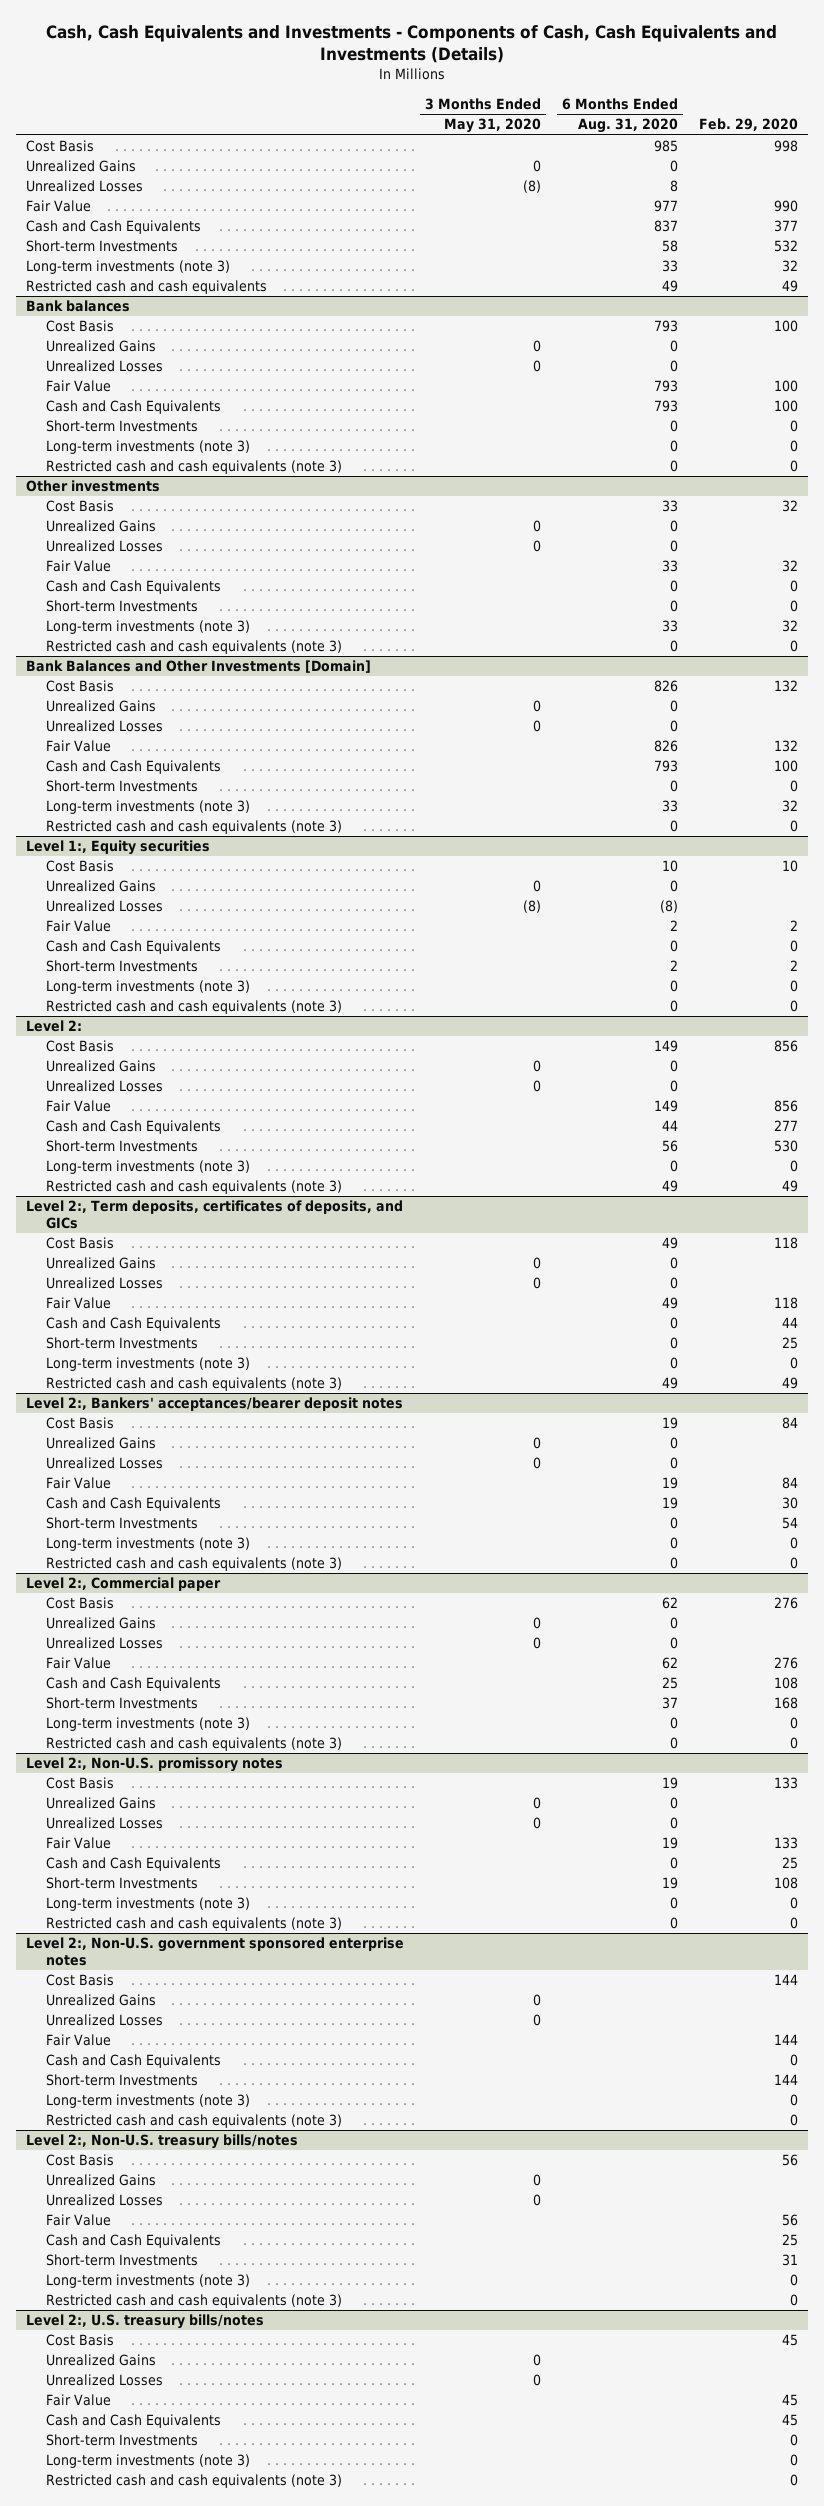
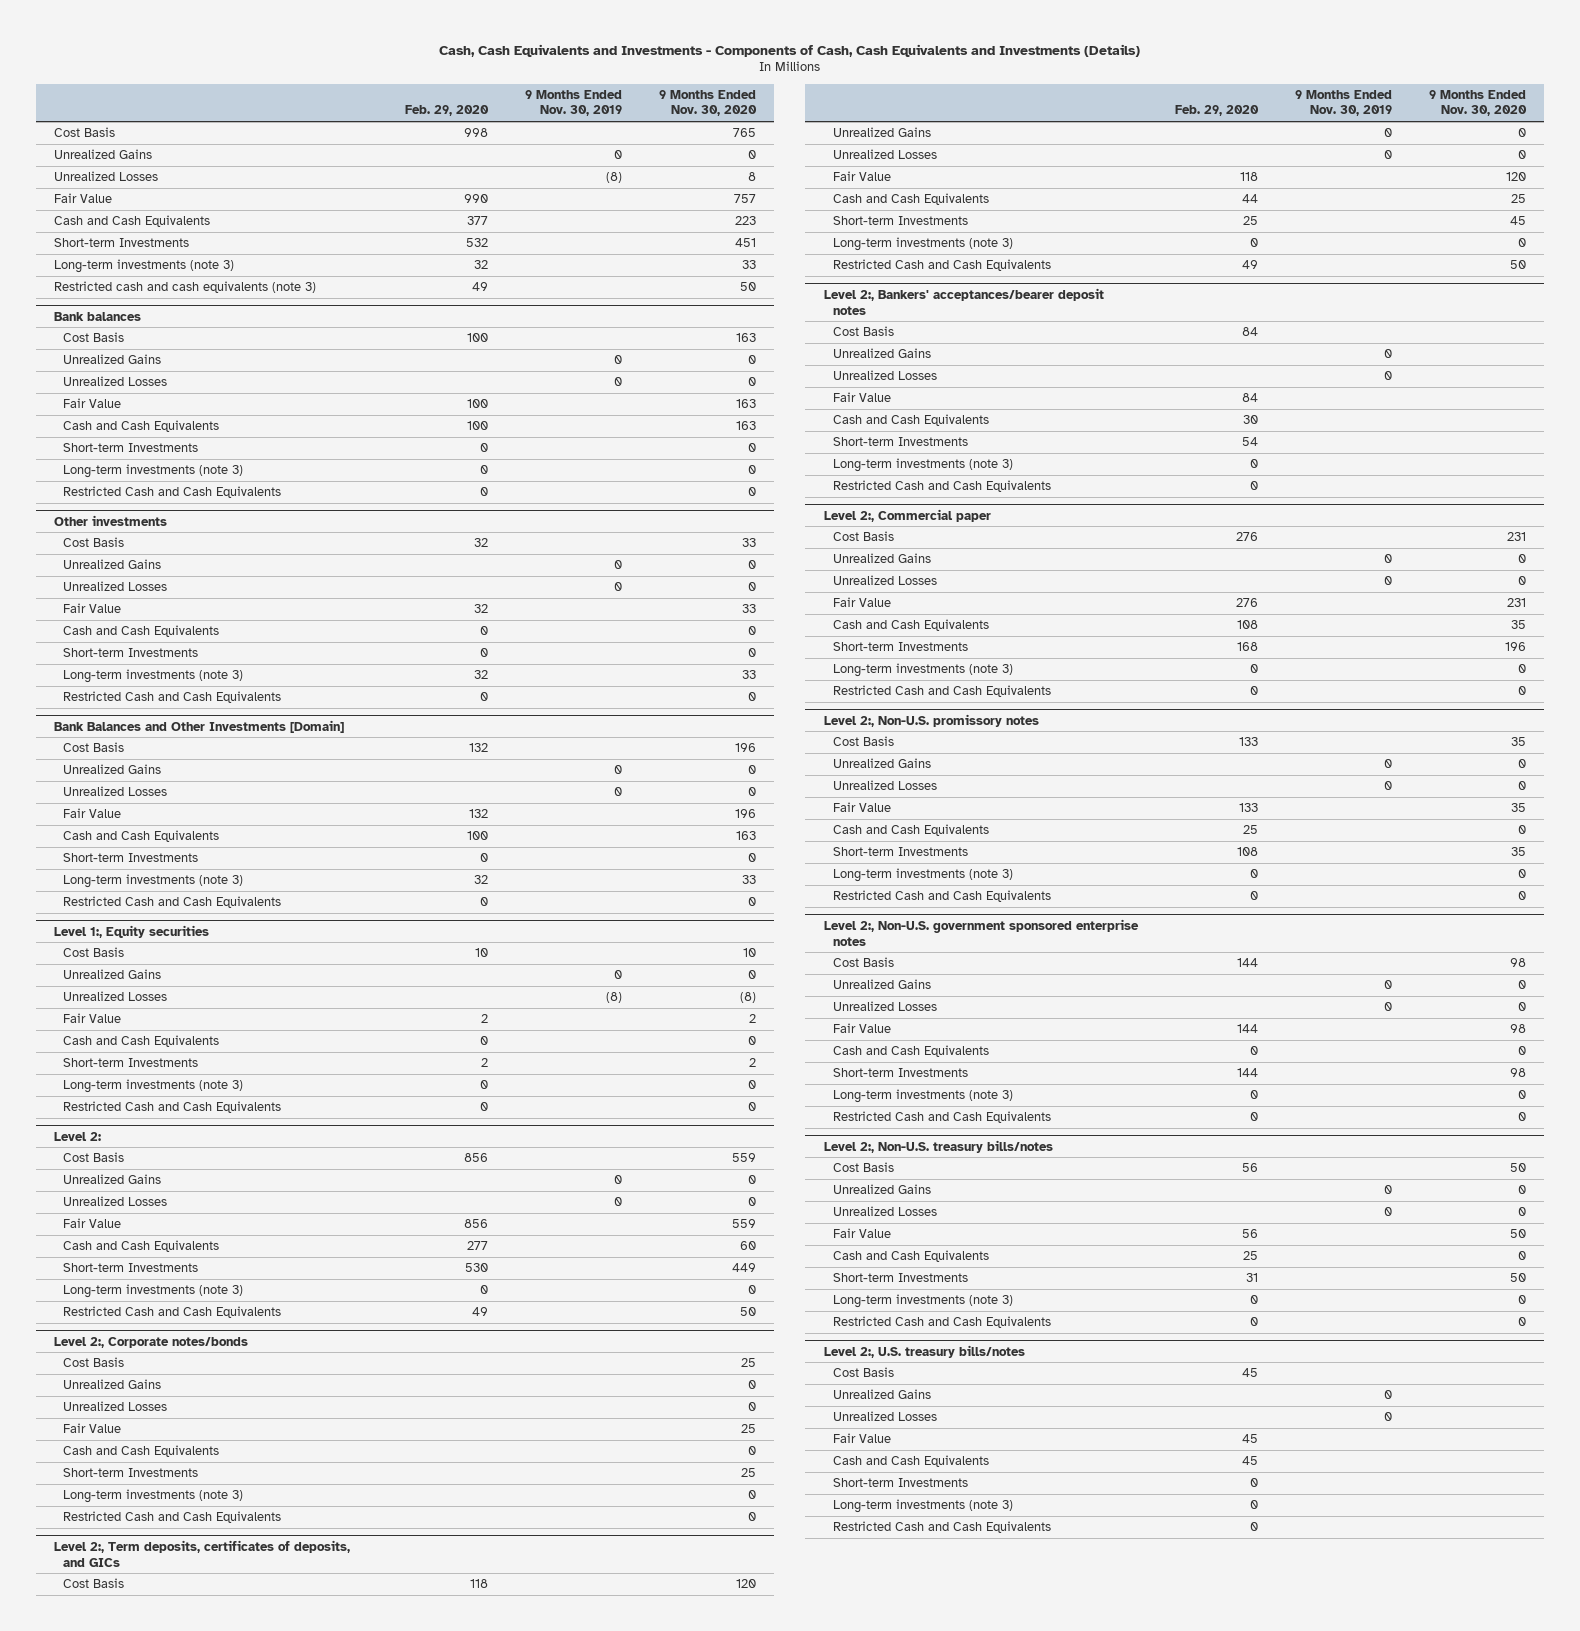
- | 3 Months Ended May 31, 2020 | 6 Months Ended Aug. 31, 2020 | Feb. 29, 2020
+ | Feb. 29, 2020 | 9 Months Ended Nov. 30, 2019 | 9 Months Ended Nov. 30, 2020
- Restricted cash and cash equivalents | | 49 | 49
+ Restricted cash and cash equivalents (note 3) | 49 | | 50
@ Bank balances
- Restricted cash and cash equivalents (note 3) | | 0 | 0
+ Restricted Cash and Cash Equivalents | 0 | | 0
@ Other investments
- Restricted cash and cash equivalents (note 3) | | 0 | 0
+ Restricted Cash and Cash Equivalents | 0 | | 0
@ Bank Balances and Other Investments [Domain]
- Restricted cash and cash equivalents (note 3) | | 0 | 0
+ Restricted Cash and Cash Equivalents | 0 | | 0
@ Level 1:, Equity securities
- Restricted cash and cash equivalents (note 3) | | 0 | 0
+ Restricted Cash and Cash Equivalents | 0 | | 0
@ Level 2:
- Restricted cash and cash equivalents (note 3) | | 49 | 49
+ Restricted Cash and Cash Equivalents | 49 | | 50
+ Level 2:, Corporate notes/bonds
+ Cost Basis | | | 25
+ Unrealized Gains | | | 0
+ Unrealized Losses | | | 0
+ Fair Value | | | 25
+ Cash and Cash Equivalents | | | 0
+ Short-term Investments | | | 25
+ Long-term investments (note 3) | | | 0
+ Restricted Cash and Cash Equivalents | | | 0
@ Level 2:, Term deposits, certificates of deposits, and GICs
- Restricted cash and cash equivalents (note 3) | | 49 | 49
+ Restricted Cash and Cash Equivalents | 49 | | 50
@ Level 2:, Bankers' acceptances/bearer deposit notes
- Restricted cash and cash equivalents (note 3) | | 0 | 0
+ Restricted Cash and Cash Equivalents | 0 | |
@ Level 2:, Commercial paper
- Restricted cash and cash equivalents (note 3) | | 0 | 0
+ Restricted Cash and Cash Equivalents | 0 | | 0
@ Level 2:, Non-U.S. promissory notes
- Restricted cash and cash equivalents (note 3) | | 0 | 0
+ Restricted Cash and Cash Equivalents | 0 | | 0
@ Level 2:, Non-U.S. government sponsored enterprise notes
- Restricted cash and cash equivalents (note 3) | | | 0
+ Restricted Cash and Cash Equivalents | 0 | | 0
@ Level 2:, Non-U.S. treasury bills/notes
- Restricted cash and cash equivalents (note 3) | | | 0
+ Restricted Cash and Cash Equivalents | 0 | | 0
@ Level 2:, U.S. treasury bills/notes
- Restricted cash and cash equivalents (note 3) | | | 0
+ Restricted Cash and Cash Equivalents | 0 | |

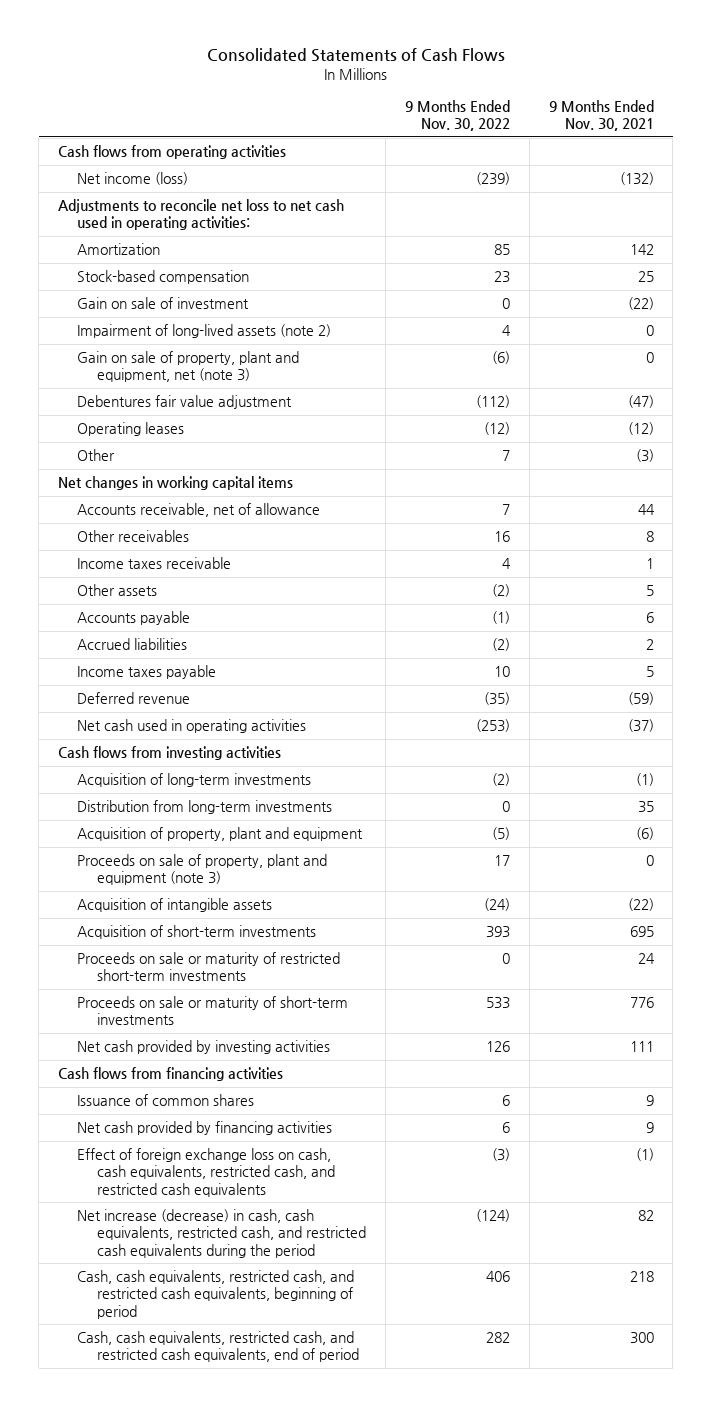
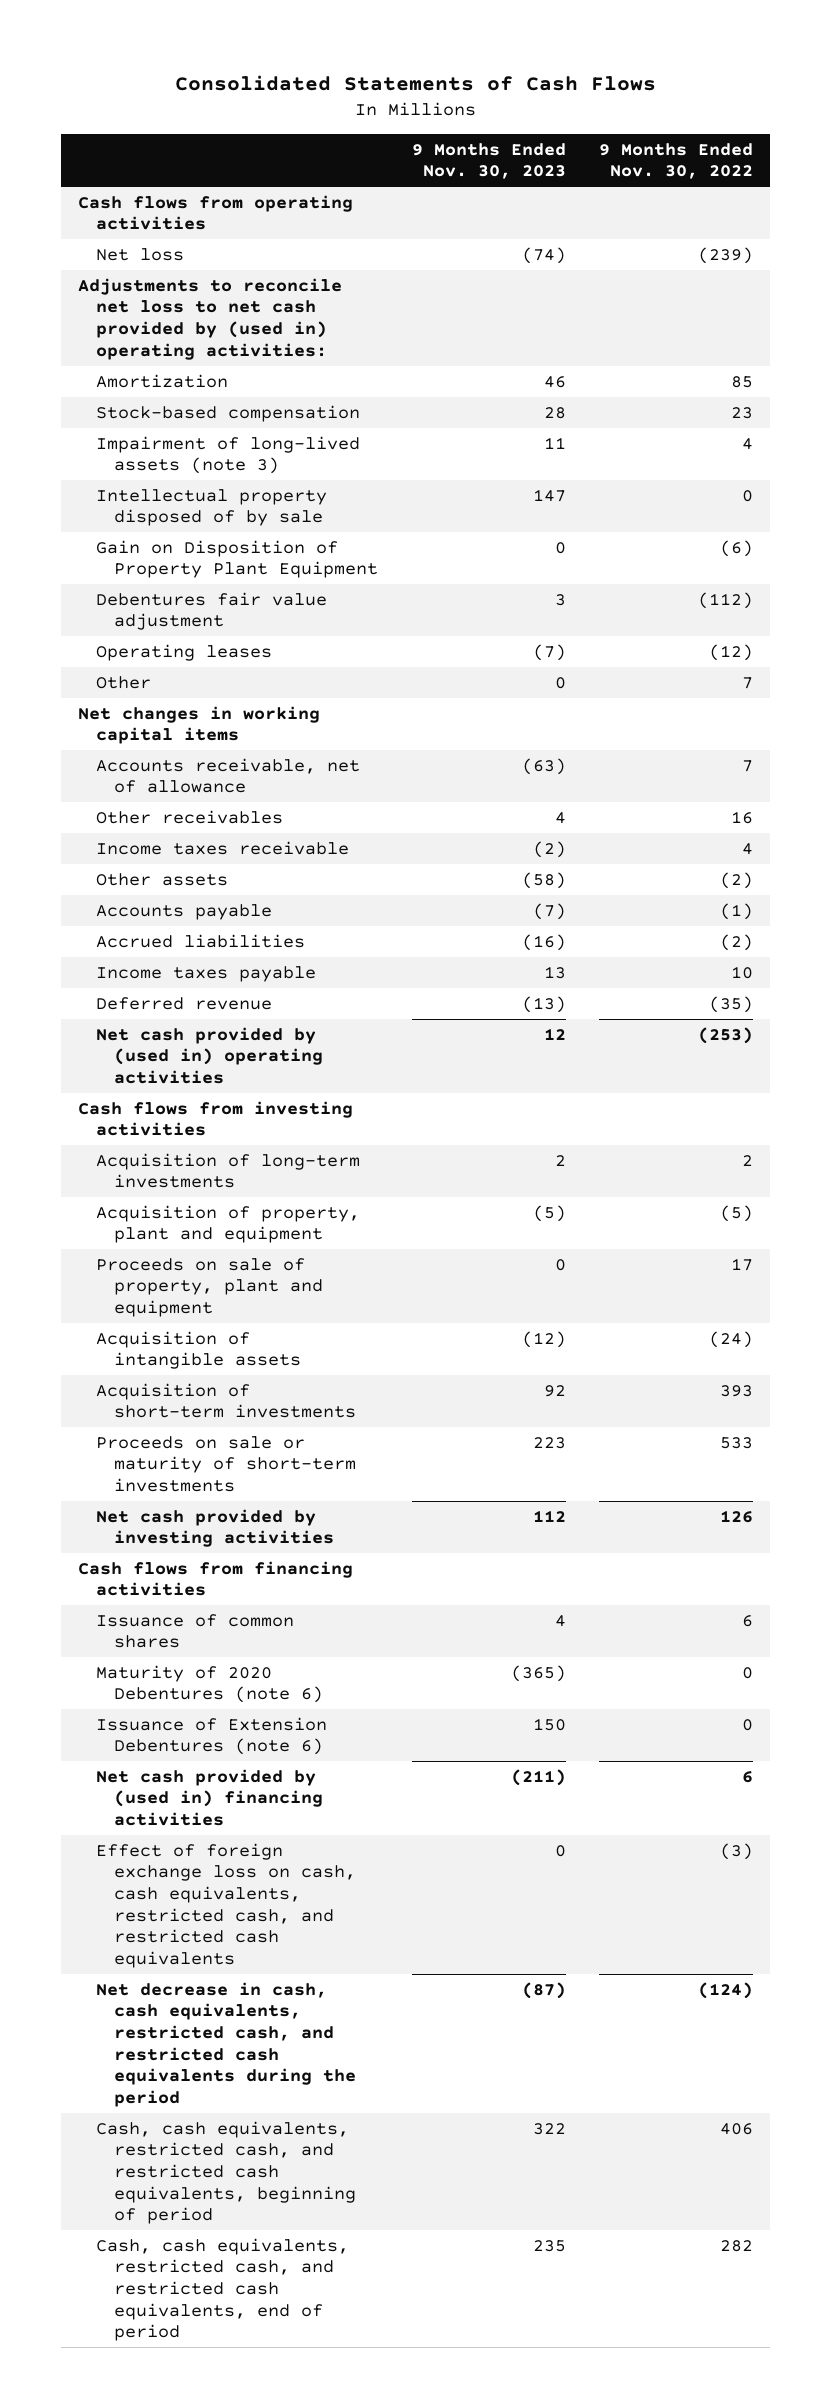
- | 9 Months Ended Nov. 30, 2022 | 9 Months Ended Nov. 30, 2021
+ | 9 Months Ended Nov. 30, 2023 | 9 Months Ended Nov. 30, 2022
- Net income (loss) | (239) | (132)
- Adjustments to reconcile net loss to net cash used in operating activities:
+ Net loss | (74) | (239)
+ Adjustments to reconcile net loss to net cash provided by (used in) operating activities:
- Gain on sale of investment | 0 | (22)
- Impairment of long-lived assets (note 2) | 4 | 0
- Gain on sale of property, plant and equipment, net (note 3) | (6) | 0
+ Impairment of long-lived assets (note 3) | 11 | 4
+ Intellectual property disposed of by sale | 147 | 0
+ Gain on Disposition of Property Plant Equipment | 0 | (6)
- Net cash used in operating activities | (253) | (37)
+ Net cash provided by (used in) operating activities | 12 | (253)
- Acquisition of long-term investments | (2) | (1)
- Distribution from long-term investments | 0 | 35
+ Acquisition of long-term investments | 2 | 2
- Proceeds on sale of property, plant and equipment (note 3) | 17 | 0
+ Proceeds on sale of property, plant and equipment | 0 | 17
- Proceeds on sale or maturity of restricted short-term investments | 0 | 24
- Net cash provided by financing activities | 6 | 9
+ Maturity of 2020 Debentures (note 6) | (365) | 0
+ Issuance of Extension Debentures (note 6) | 150 | 0
+ Net cash provided by (used in) financing activities | (211) | 6
- Net increase (decrease) in cash, cash equivalents, restricted cash, and restricted cash equivalents during the period | (124) | 82
+ Net decrease in cash, cash equivalents, restricted cash, and restricted cash equivalents during the period | (87) | (124)

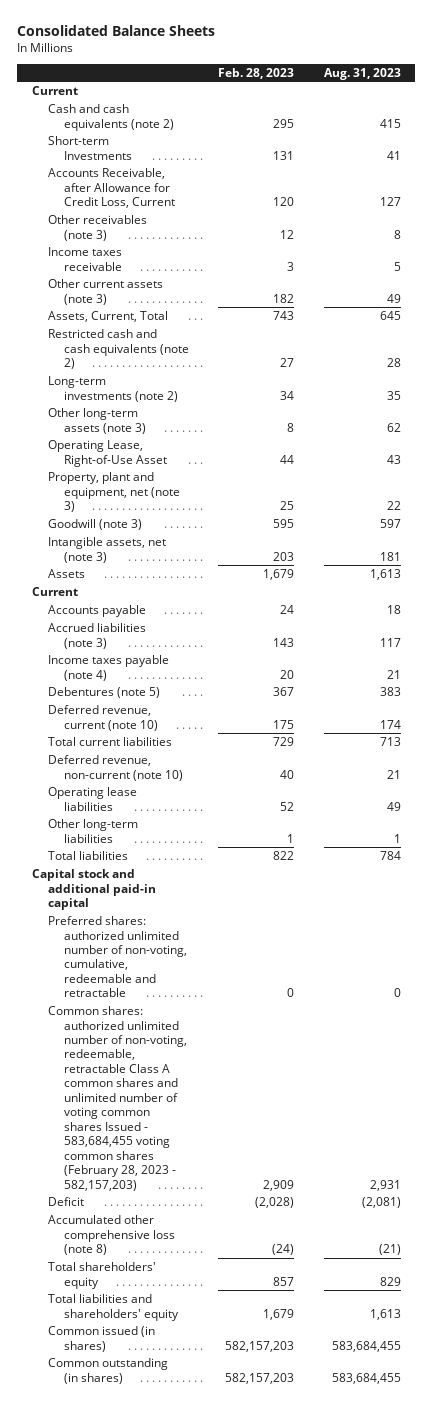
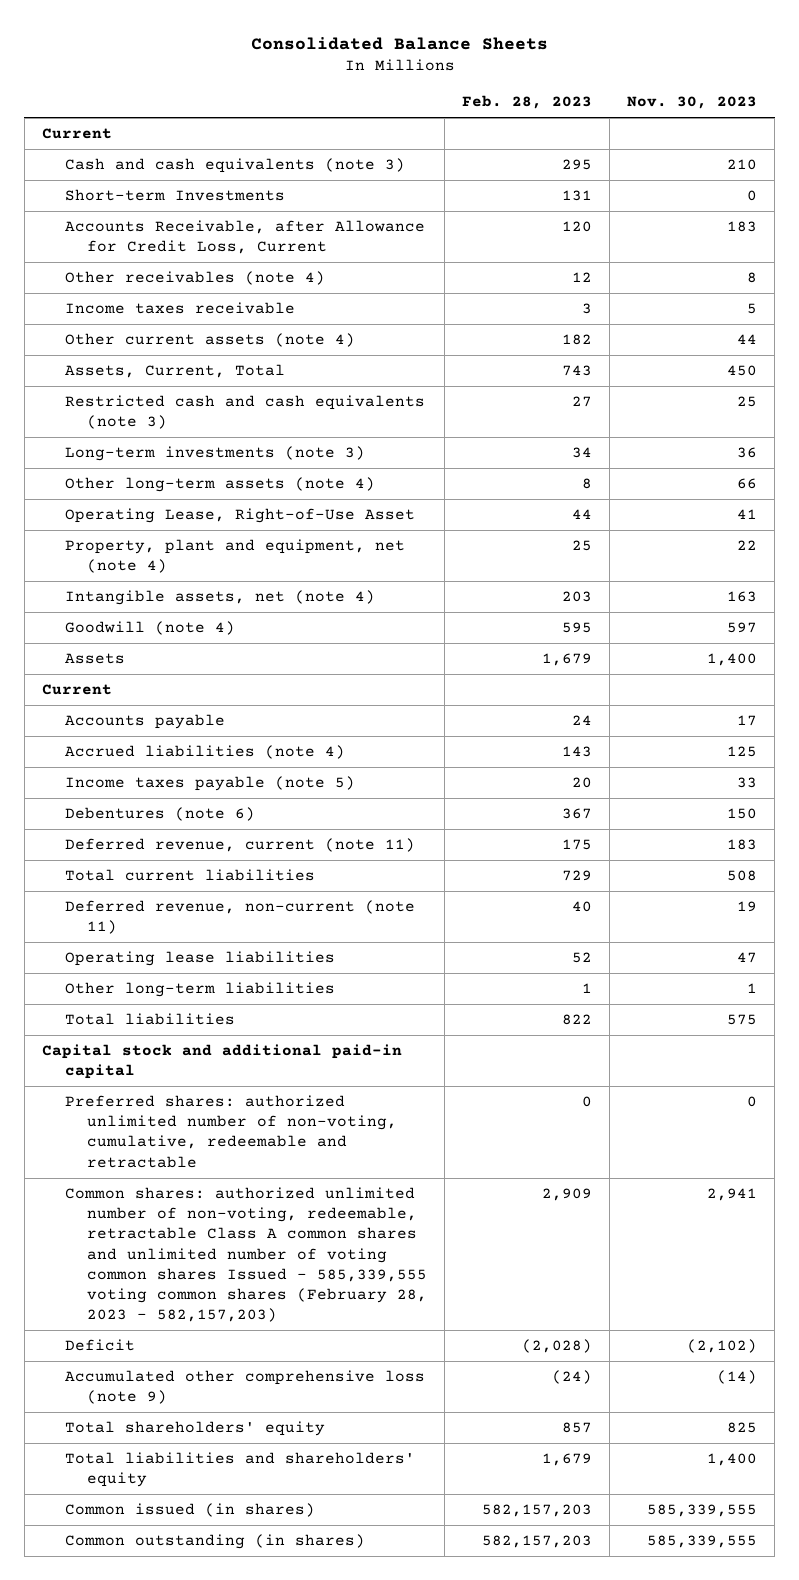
- | Feb. 28, 2023 | Aug. 31, 2023
+ | Feb. 28, 2023 | Nov. 30, 2023
- Cash and cash equivalents (note 2) | 295 | 415
+ Cash and cash equivalents (note 3) | 295 | 210
- Other receivables (note 3) | 12 | 8
+ Other receivables (note 4) | 12 | 8
- Other current assets (note 3) | 182 | 49
+ Other current assets (note 4) | 182 | 44
- Restricted cash and cash equivalents (note 2) | 27 | 28
- Long-term investments (note 2) | 34 | 35
- Other long-term assets (note 3) | 8 | 62
+ Restricted cash and cash equivalents (note 3) | 27 | 25
+ Long-term investments (note 3) | 34 | 36
+ Other long-term assets (note 4) | 8 | 66
- Property, plant and equipment, net (note 3) | 25 | 22
- Goodwill (note 3) | 595 | 597
- Intangible assets, net (note 3) | 203 | 181
+ Property, plant and equipment, net (note 4) | 25 | 22
+ Intangible assets, net (note 4) | 203 | 163
+ Goodwill (note 4) | 595 | 597
- Accrued liabilities (note 3) | 143 | 117
- Income taxes payable (note 4) | 20 | 21
- Debentures (note 5) | 367 | 383
- Deferred revenue, current (note 10) | 175 | 174
+ Accrued liabilities (note 4) | 143 | 125
+ Income taxes payable (note 5) | 20 | 33
+ Debentures (note 6) | 367 | 150
+ Deferred revenue, current (note 11) | 175 | 183
- Deferred revenue, non-current (note 10) | 40 | 21
+ Deferred revenue, non-current (note 11) | 40 | 19
- Common shares: authorized unlimited number of non-voting, redeemable, retractable Class A common shares and unlimited number of voting common shares Issued - 583,684,455 voting common shares (February 28, 2023 - 582,157,203) | 2,909 | 2,931
+ Common shares: authorized unlimited number of non-voting, redeemable, retractable Class A common shares and unlimited number of voting common shares Issued - 585,339,555 voting common shares (February 28, 2023 - 582,157,203) | 2,909 | 2,941
- Accumulated other comprehensive loss (note 8) | (24) | (21)
+ Accumulated other comprehensive loss (note 9) | (24) | (14)

